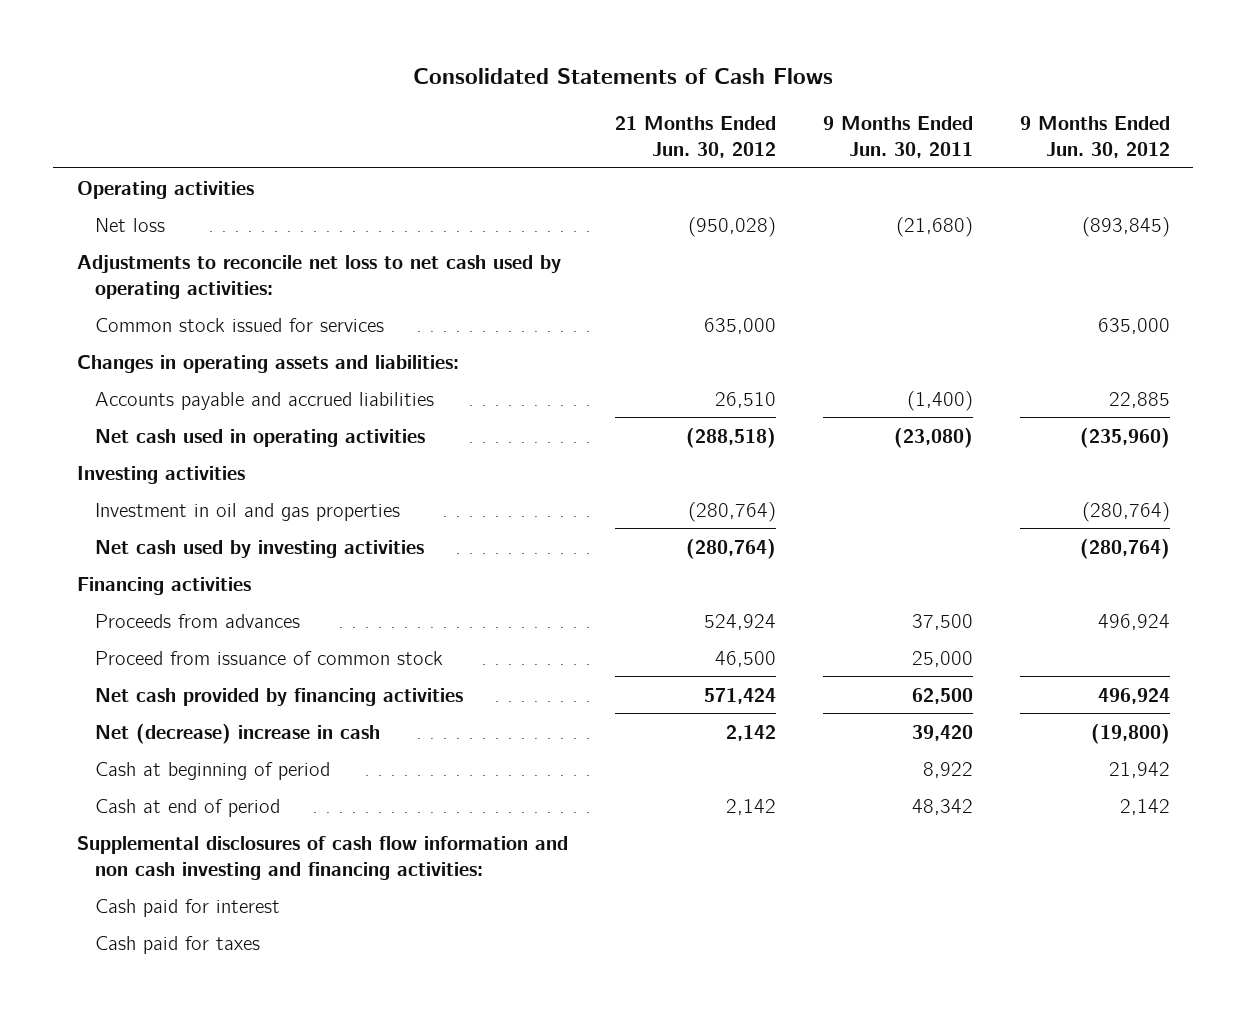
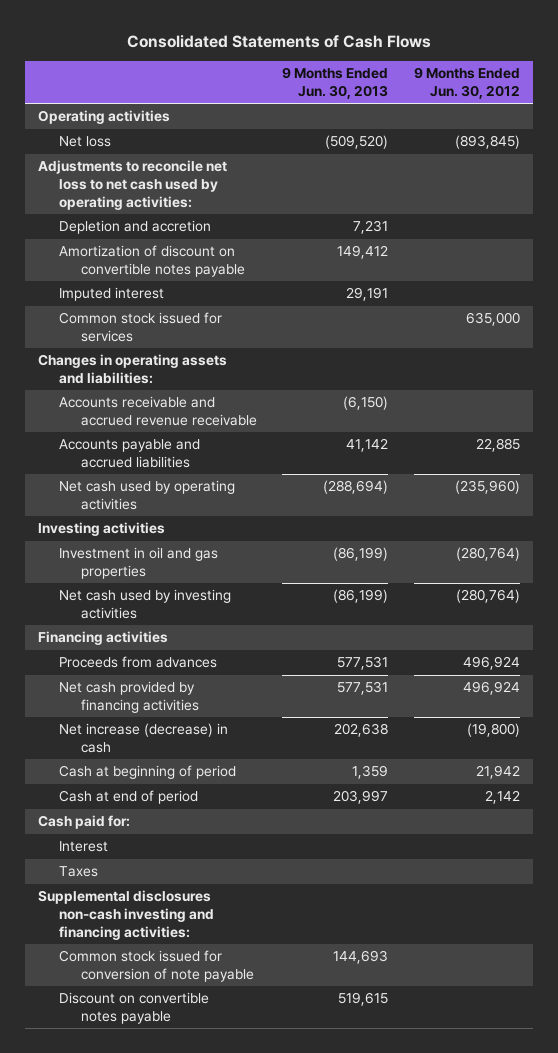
- | 21 Months Ended Jun. 30, 2012 | 9 Months Ended Jun. 30, 2011 | 9 Months Ended Jun. 30, 2012
+ | 9 Months Ended Jun. 30, 2013 | 9 Months Ended Jun. 30, 2012
+ Depletion and accretion | 7,231 |
+ Amortization of discount on convertible notes payable | 149,412 |
+ Imputed interest | 29,191 |
+ Accounts receivable and accrued revenue receivable | (6,150) |
- Net cash used in operating activities | (288,518) | (23,080) | (235,960)
+ Net cash used by operating activities | (288,694) | (235,960)
- Proceed from issuance of common stock | 46,500 | 25,000 |
- Net (decrease) increase in cash | 2,142 | 39,420 | (19,800)
+ Net increase (decrease) in cash | 202,638 | (19,800)
- Supplemental disclosures of cash flow information and non cash investing and financing activities:
- Cash paid for interest
- Cash paid for taxes
+ Cash paid for:
+ Interest
+ Taxes
+ Supplemental disclosures non-cash investing and financing activities:
+ Common stock issued for conversion of note payable | 144,693 |
+ Discount on convertible notes payable | 519,615 |

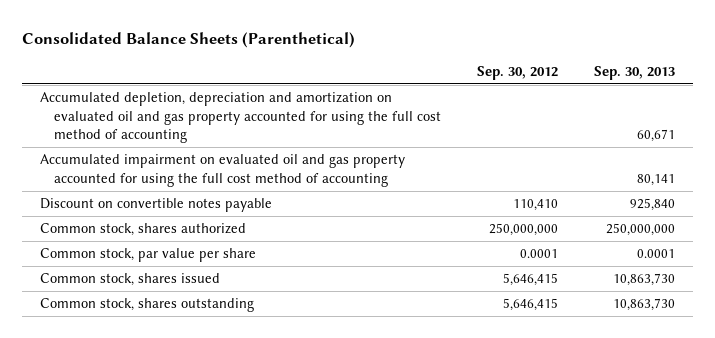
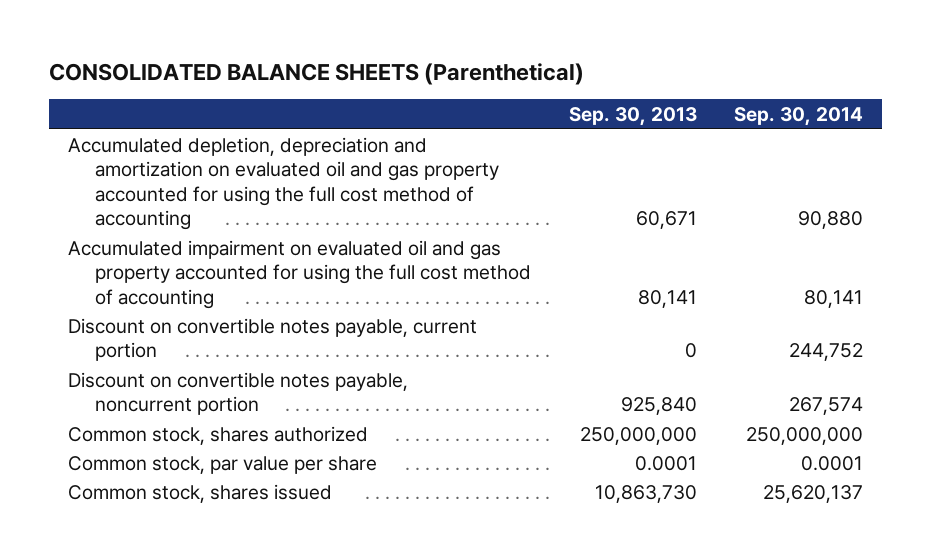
- Consolidated Balance Sheets (Parenthetical)
+ CONSOLIDATED BALANCE SHEETS (Parenthetical)
- | Sep. 30, 2012 | Sep. 30, 2013
+ | Sep. 30, 2013 | Sep. 30, 2014
- Discount on convertible notes payable | 110,410 | 925,840
+ Discount on convertible notes payable, current portion | 0 | 244,752
+ Discount on convertible notes payable, noncurrent portion | 925,840 | 267,574
- Common stock, shares outstanding | 5,646,415 | 10,863,730

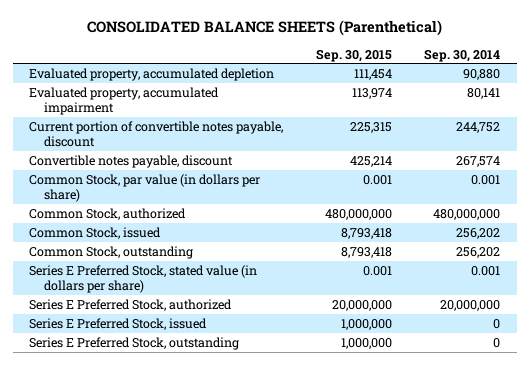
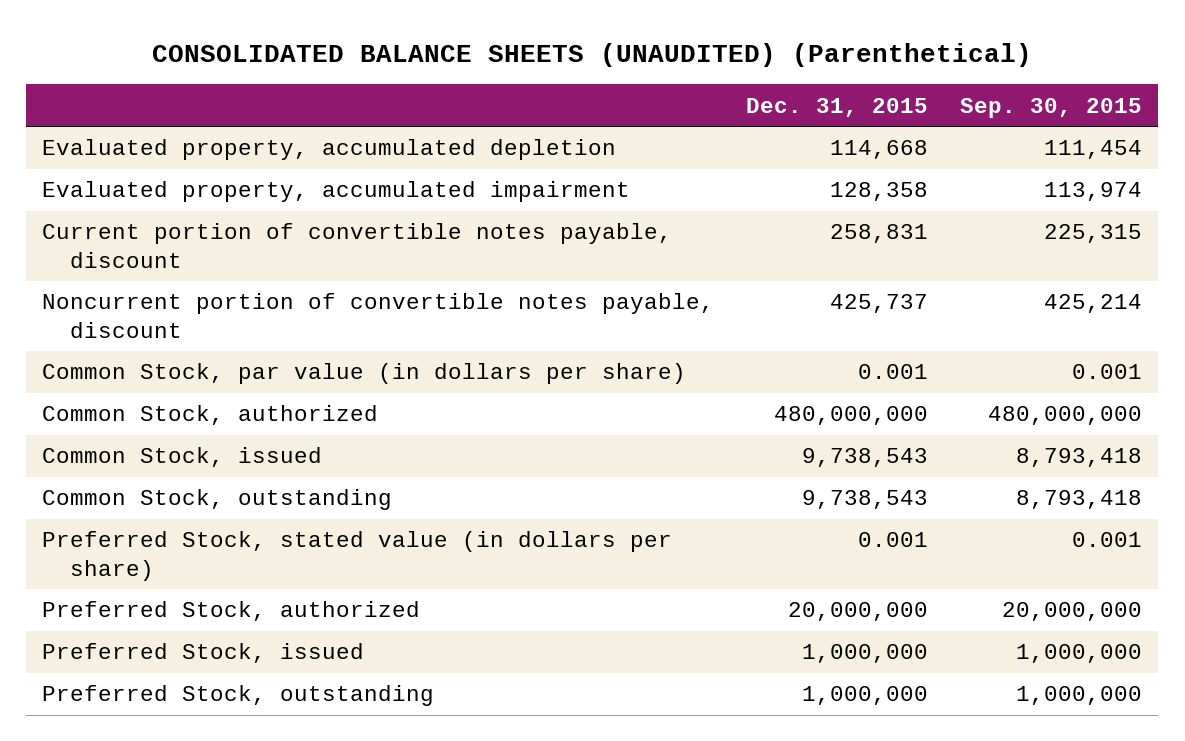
- CONSOLIDATED BALANCE SHEETS (Parenthetical)
+ CONSOLIDATED BALANCE SHEETS (UNAUDITED) (Parenthetical)
- | Sep. 30, 2015 | Sep. 30, 2014
+ | Dec. 31, 2015 | Sep. 30, 2015
- Convertible notes payable, discount | 425,214 | 267,574
+ Noncurrent portion of convertible notes payable, discount | 425,737 | 425,214
- Series E Preferred Stock, stated value (in dollars per share) | 0.001 | 0.001
- Series E Preferred Stock, authorized | 20,000,000 | 20,000,000
- Series E Preferred Stock, issued | 1,000,000 | 0
- Series E Preferred Stock, outstanding | 1,000,000 | 0
+ Preferred Stock, stated value (in dollars per share) | 0.001 | 0.001
+ Preferred Stock, authorized | 20,000,000 | 20,000,000
+ Preferred Stock, issued | 1,000,000 | 1,000,000
+ Preferred Stock, outstanding | 1,000,000 | 1,000,000

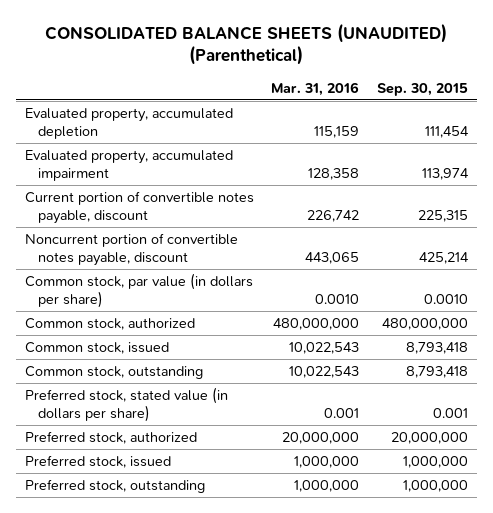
- | Dec. 31, 2015 | Sep. 30, 2015
+ | Mar. 31, 2016 | Sep. 30, 2015
- Common Stock, par value (in dollars per share) | 0.001 | 0.001
- Common Stock, authorized | 480,000,000 | 480,000,000
- Common Stock, issued | 9,738,543 | 8,793,418
- Common Stock, outstanding | 9,738,543 | 8,793,418
- Preferred Stock, stated value (in dollars per share) | 0.001 | 0.001
- Preferred Stock, authorized | 20,000,000 | 20,000,000
- Preferred Stock, issued | 1,000,000 | 1,000,000
- Preferred Stock, outstanding | 1,000,000 | 1,000,000
+ Common stock, par value (in dollars per share) | 0.0010 | 0.0010
+ Common stock, authorized | 480,000,000 | 480,000,000
+ Common stock, issued | 10,022,543 | 8,793,418
+ Common stock, outstanding | 10,022,543 | 8,793,418
+ Preferred stock, stated value (in dollars per share) | 0.001 | 0.001
+ Preferred stock, authorized | 20,000,000 | 20,000,000
+ Preferred stock, issued | 1,000,000 | 1,000,000
+ Preferred stock, outstanding | 1,000,000 | 1,000,000

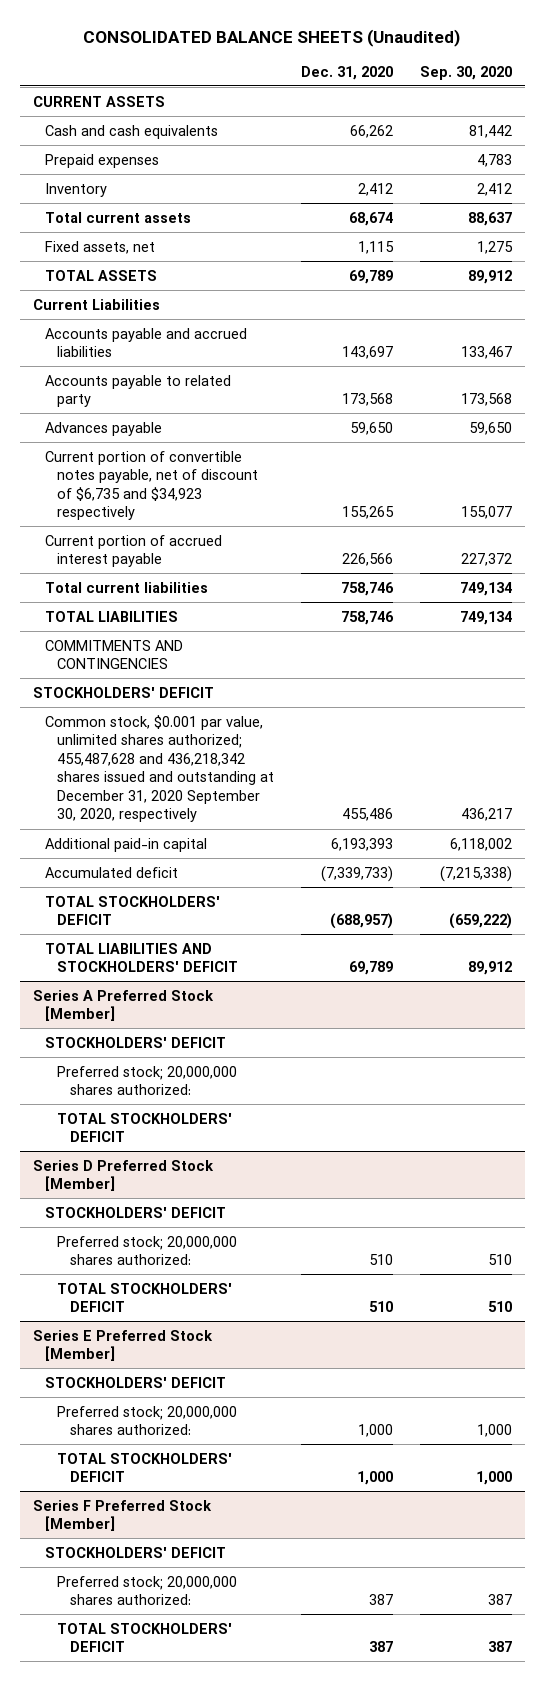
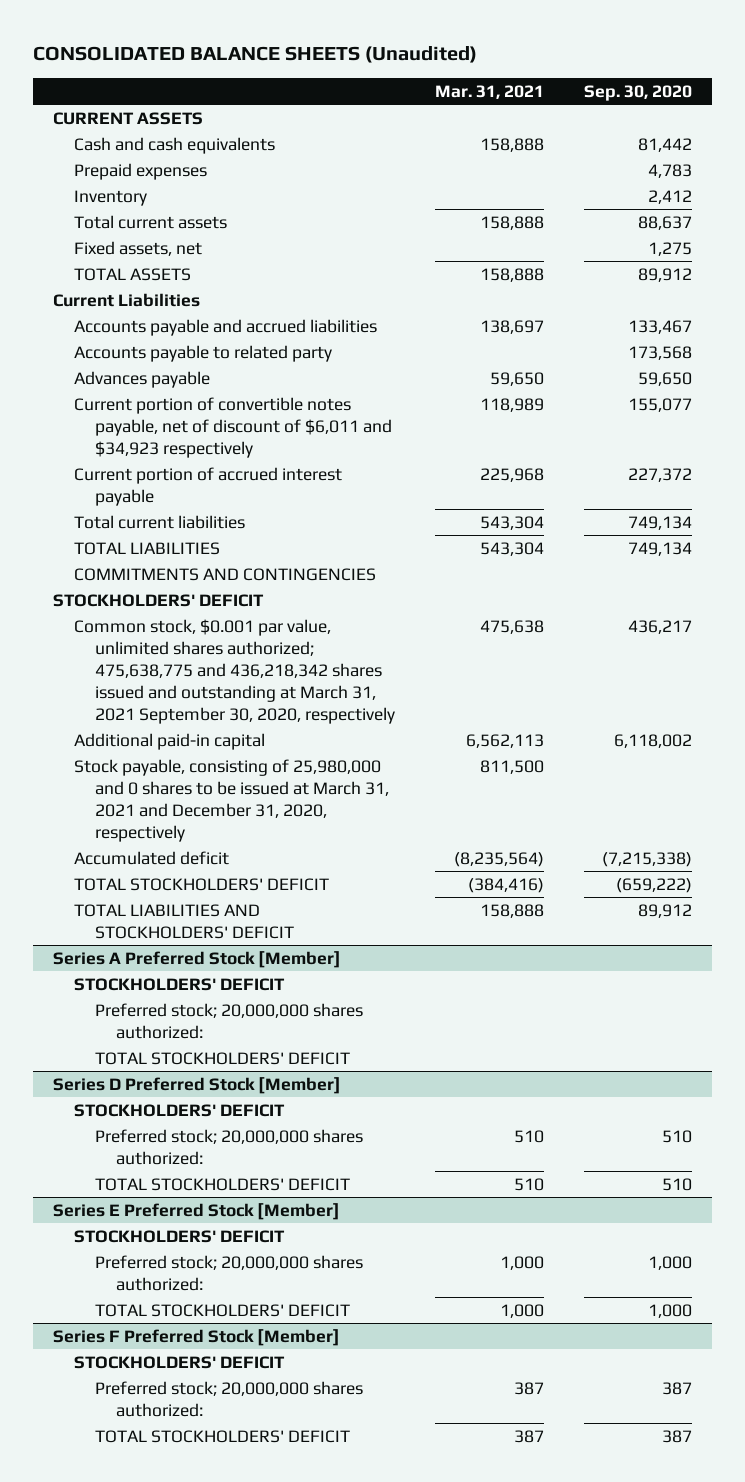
- | Dec. 31, 2020 | Sep. 30, 2020
+ | Mar. 31, 2021 | Sep. 30, 2020
- Current portion of convertible notes payable, net of discount of $6,735 and $34,923 respectively | 155,265 | 155,077
+ Current portion of convertible notes payable, net of discount of $6,011 and $34,923 respectively | 118,989 | 155,077
- Common stock, $0.001 par value, unlimited shares authorized; 455,487,628 and 436,218,342 shares issued and outstanding at December 31, 2020 September 30, 2020, respectively | 455,486 | 436,217
+ Common stock, $0.001 par value, unlimited shares authorized; 475,638,775 and 436,218,342 shares issued and outstanding at March 31, 2021 September 30, 2020, respectively | 475,638 | 436,217
+ Stock payable, consisting of 25,980,000 and 0 shares to be issued at March 31, 2021 and December 31, 2020, respectively | 811,500 |

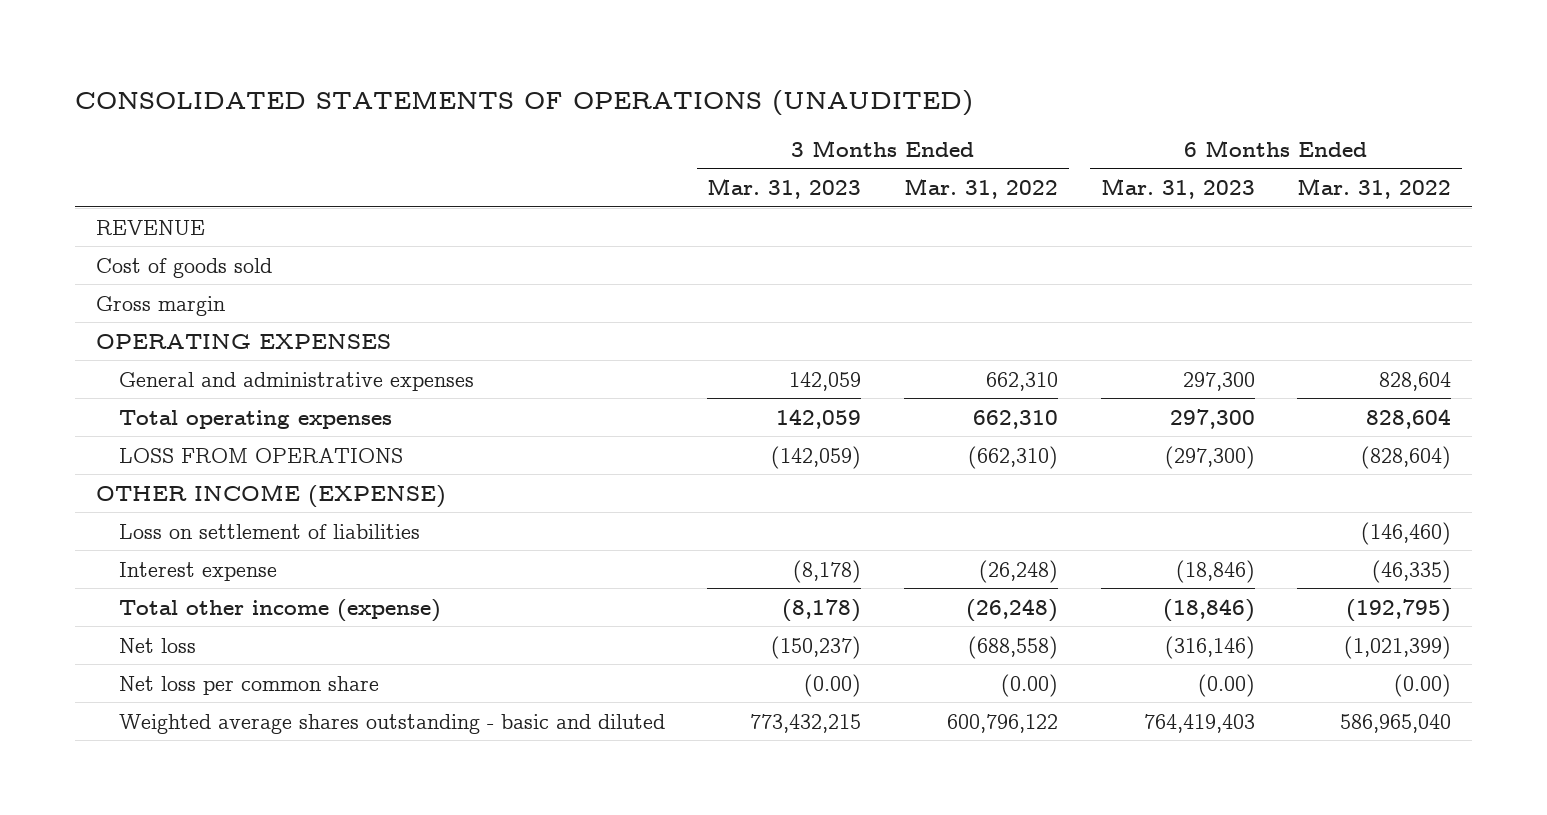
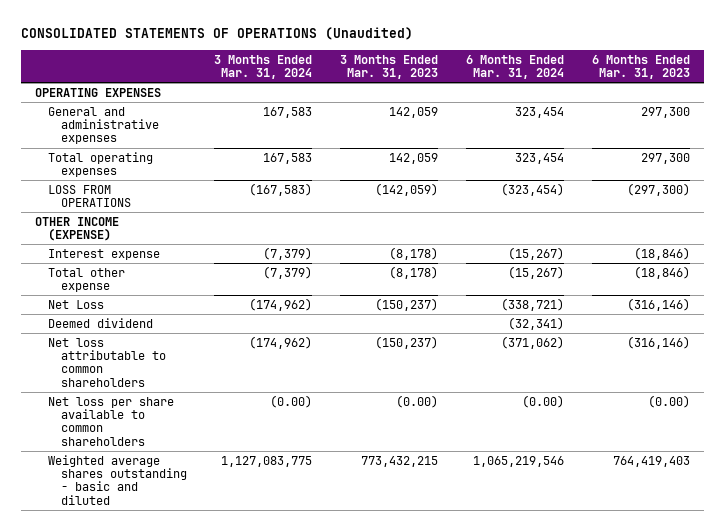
- CONSOLIDATED STATEMENTS OF OPERATIONS (UNAUDITED)
+ CONSOLIDATED STATEMENTS OF OPERATIONS (Unaudited)
- | 3 Months Ended Mar. 31, 2023 | 3 Months Ended Mar. 31, 2022 | 6 Months Ended Mar. 31, 2023 | 6 Months Ended Mar. 31, 2022
+ | 3 Months Ended Mar. 31, 2024 | 3 Months Ended Mar. 31, 2023 | 6 Months Ended Mar. 31, 2024 | 6 Months Ended Mar. 31, 2023
- REVENUE
- Cost of goods sold
- Gross margin
- Loss on settlement of liabilities | | | | (146,460)
- Total other income (expense) | (8,178) | (26,248) | (18,846) | (192,795)
- Net loss | (150,237) | (688,558) | (316,146) | (1,021,399)
- Net loss per common share | (0.00) | (0.00) | (0.00) | (0.00)
+ Total other expense | (7,379) | (8,178) | (15,267) | (18,846)
+ Net Loss | (174,962) | (150,237) | (338,721) | (316,146)
+ Deemed dividend | | | (32,341) |
+ Net loss attributable to common shareholders | (174,962) | (150,237) | (371,062) | (316,146)
+ Net loss per share available to common shareholders | (0.00) | (0.00) | (0.00) | (0.00)

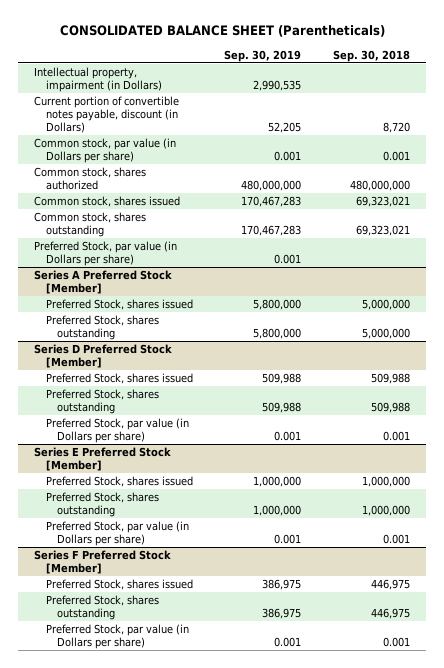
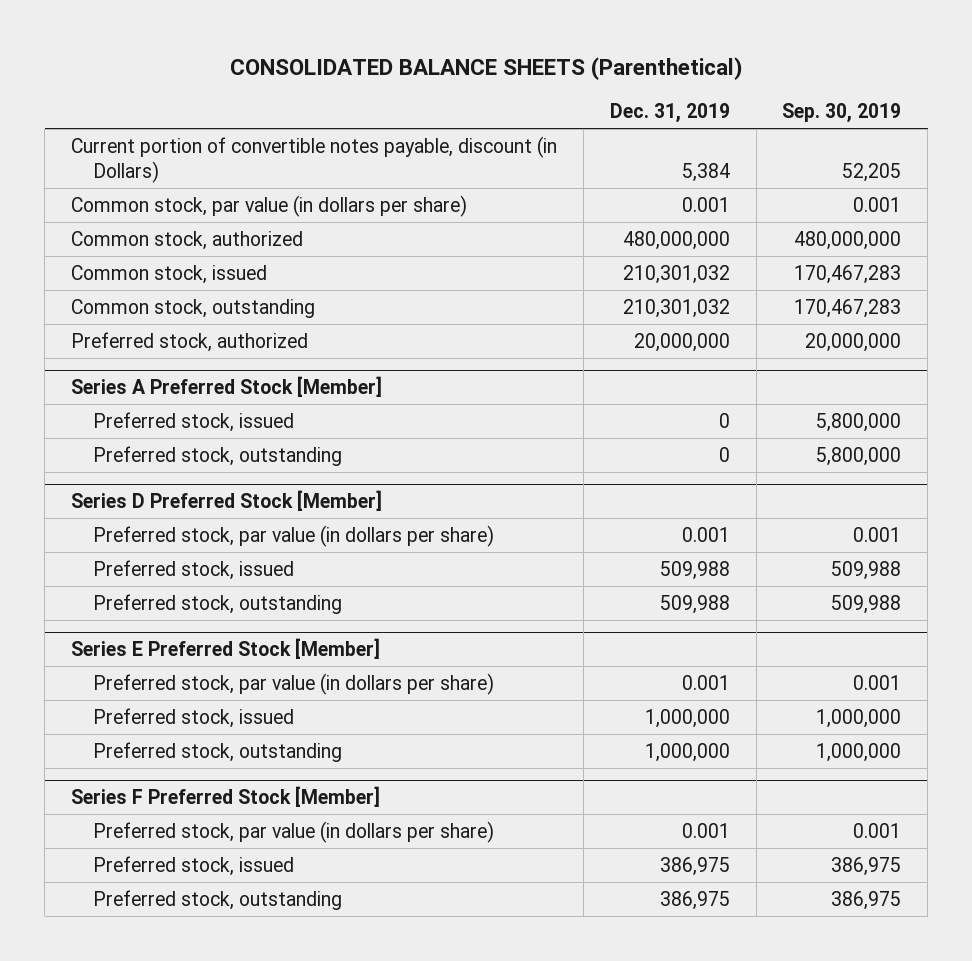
- CONSOLIDATED BALANCE SHEET (Parentheticals)
+ CONSOLIDATED BALANCE SHEETS (Parenthetical)
- | Sep. 30, 2019 | Sep. 30, 2018
+ | Dec. 31, 2019 | Sep. 30, 2019
- Intellectual property, impairment (in Dollars) | 2,990,535 |
- Common stock, par value (in Dollars per share) | 0.001 | 0.001
- Common stock, shares authorized | 480,000,000 | 480,000,000
- Common stock, shares issued | 170,467,283 | 69,323,021
- Common stock, shares outstanding | 170,467,283 | 69,323,021
- Preferred Stock, par value (in Dollars per share) | 0.001 |
+ Common stock, par value (in dollars per share) | 0.001 | 0.001
+ Common stock, authorized | 480,000,000 | 480,000,000
+ Common stock, issued | 210,301,032 | 170,467,283
+ Common stock, outstanding | 210,301,032 | 170,467,283
+ Preferred stock, authorized | 20,000,000 | 20,000,000
@ Series A Preferred Stock [Member]
- Preferred Stock, shares issued | 5,800,000 | 5,000,000
- Preferred Stock, shares outstanding | 5,800,000 | 5,000,000
+ Preferred stock, issued | 0 | 5,800,000
+ Preferred stock, outstanding | 0 | 5,800,000
@ Series D Preferred Stock [Member]
- Preferred Stock, shares issued | 509,988 | 509,988
- Preferred Stock, shares outstanding | 509,988 | 509,988
- Preferred Stock, par value (in Dollars per share) | 0.001 | 0.001
+ Preferred stock, par value (in dollars per share) | 0.001 | 0.001
+ Preferred stock, issued | 509,988 | 509,988
+ Preferred stock, outstanding | 509,988 | 509,988
@ Series E Preferred Stock [Member]
- Preferred Stock, shares issued | 1,000,000 | 1,000,000
- Preferred Stock, shares outstanding | 1,000,000 | 1,000,000
- Preferred Stock, par value (in Dollars per share) | 0.001 | 0.001
+ Preferred stock, par value (in dollars per share) | 0.001 | 0.001
+ Preferred stock, issued | 1,000,000 | 1,000,000
+ Preferred stock, outstanding | 1,000,000 | 1,000,000
@ Series F Preferred Stock [Member]
- Preferred Stock, shares issued | 386,975 | 446,975
- Preferred Stock, shares outstanding | 386,975 | 446,975
- Preferred Stock, par value (in Dollars per share) | 0.001 | 0.001
+ Preferred stock, par value (in dollars per share) | 0.001 | 0.001
+ Preferred stock, issued | 386,975 | 386,975
+ Preferred stock, outstanding | 386,975 | 386,975

